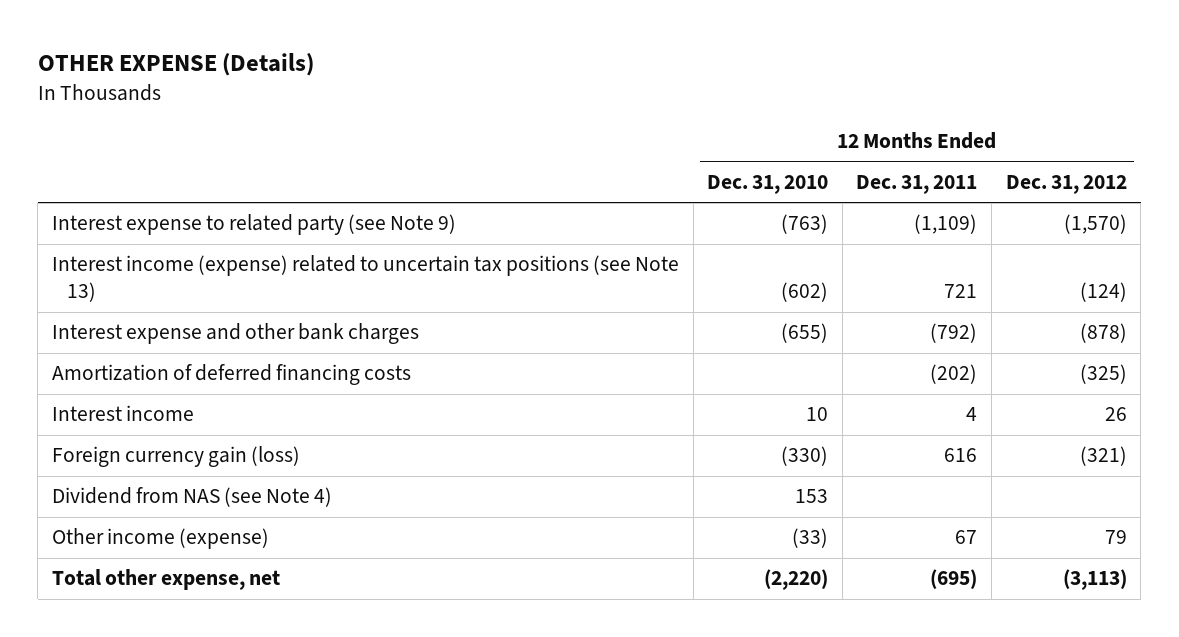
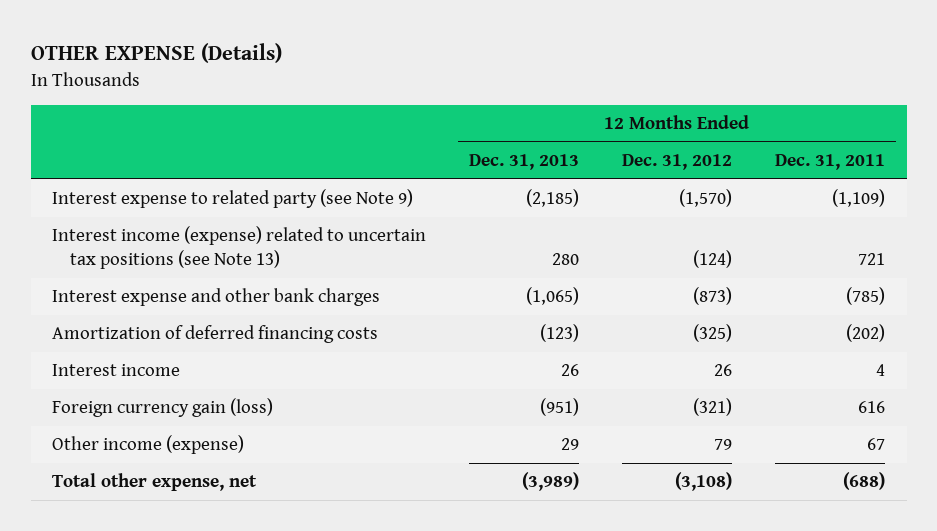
- | 12 Months Ended Dec. 31, 2010 | 12 Months Ended Dec. 31, 2011 | 12 Months Ended Dec. 31, 2012
+ | 12 Months Ended Dec. 31, 2013 | 12 Months Ended Dec. 31, 2012 | 12 Months Ended Dec. 31, 2011
- Interest expense and other bank charges | (655) | (792) | (878)
+ Interest expense and other bank charges | (1,065) | (873) | (785)
- Dividend from NAS (see Note 4) | 153 | |
- Total other expense, net | (2,220) | (695) | (3,113)
+ Total other expense, net | (3,989) | (3,108) | (688)

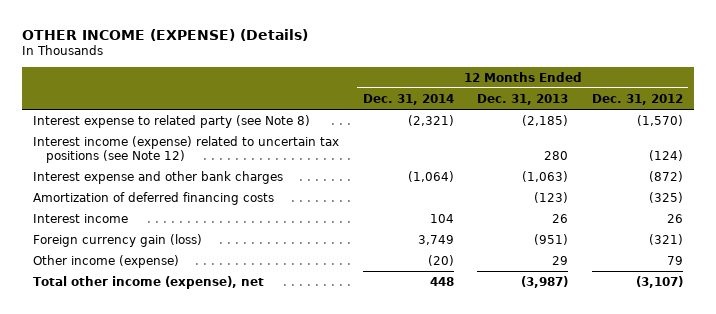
- OTHER EXPENSE (Details)
+ OTHER INCOME (EXPENSE) (Details)
- | 12 Months Ended Dec. 31, 2013 | 12 Months Ended Dec. 31, 2012 | 12 Months Ended Dec. 31, 2011
+ | 12 Months Ended Dec. 31, 2014 | 12 Months Ended Dec. 31, 2013 | 12 Months Ended Dec. 31, 2012
- Interest expense to related party (see Note 9) | (2,185) | (1,570) | (1,109)
- Interest income (expense) related to uncertain tax positions (see Note 13) | 280 | (124) | 721
- Interest expense and other bank charges | (1,065) | (873) | (785)
+ Interest expense to related party (see Note 8) | (2,321) | (2,185) | (1,570)
+ Interest income (expense) related to uncertain tax positions (see Note 12) | | 280 | (124)
+ Interest expense and other bank charges | (1,064) | (1,063) | (872)
- Total other expense, net | (3,989) | (3,108) | (688)
+ Total other income (expense), net | 448 | (3,987) | (3,107)

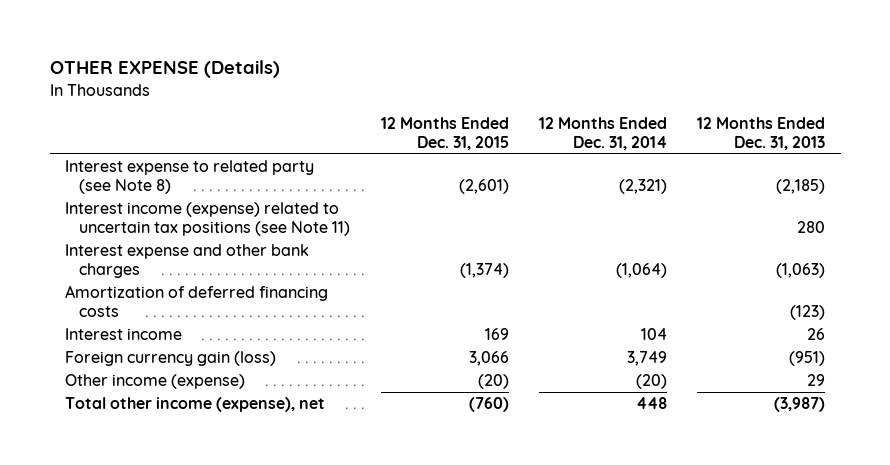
- OTHER INCOME (EXPENSE) (Details)
+ OTHER EXPENSE (Details)
- | 12 Months Ended Dec. 31, 2014 | 12 Months Ended Dec. 31, 2013 | 12 Months Ended Dec. 31, 2012
+ | 12 Months Ended Dec. 31, 2015 | 12 Months Ended Dec. 31, 2014 | 12 Months Ended Dec. 31, 2013
- Interest income (expense) related to uncertain tax positions (see Note 12) | | 280 | (124)
+ Interest income (expense) related to uncertain tax positions (see Note 11) | | | 280

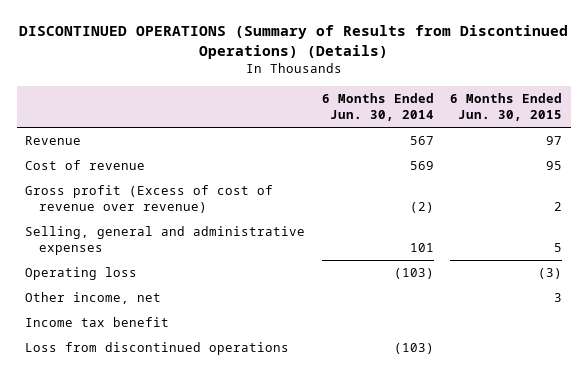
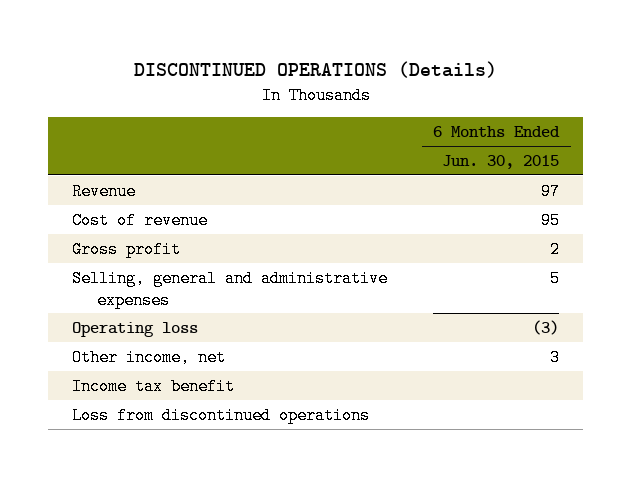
- DISCONTINUED OPERATIONS (Summary of Results from Discontinued Operations) (Details)
+ DISCONTINUED OPERATIONS (Details)
- | 6 Months Ended Jun. 30, 2014 | 6 Months Ended Jun. 30, 2015
+ | 6 Months Ended Jun. 30, 2015
- Gross profit (Excess of cost of revenue over revenue) | (2) | 2
+ Gross profit | 2

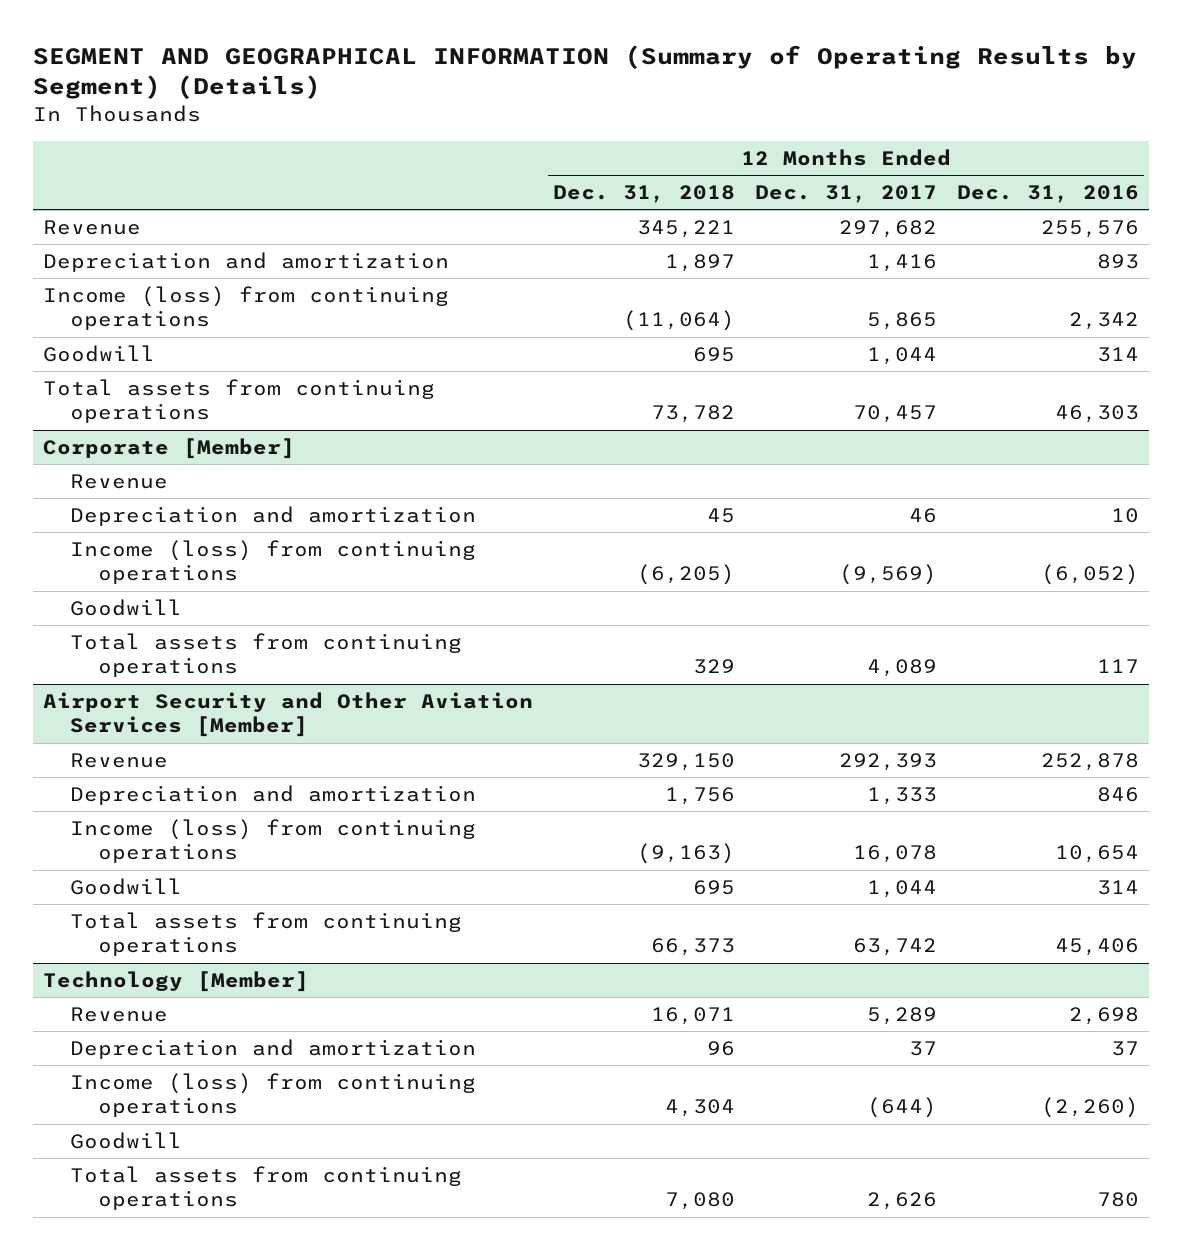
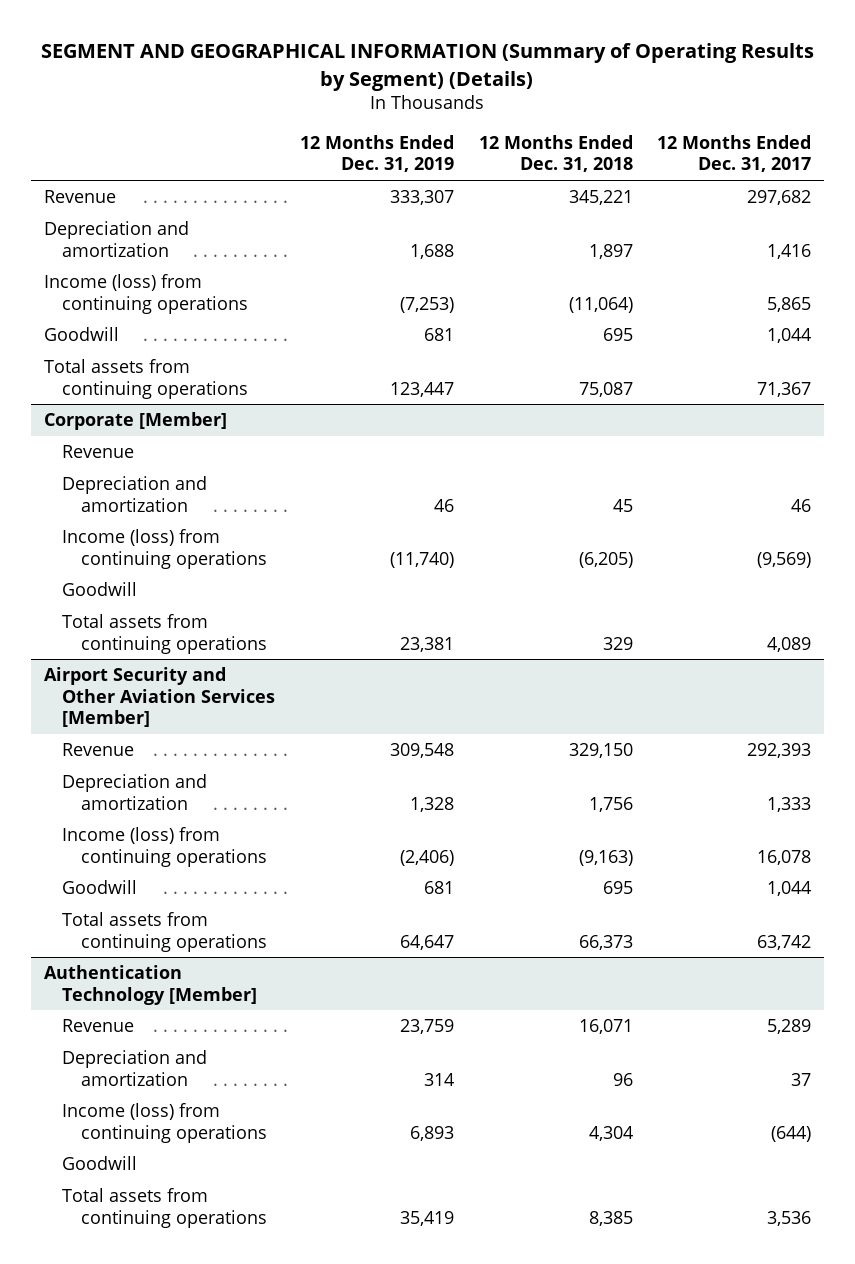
- | 12 Months Ended Dec. 31, 2018 | 12 Months Ended Dec. 31, 2017 | 12 Months Ended Dec. 31, 2016
+ | 12 Months Ended Dec. 31, 2019 | 12 Months Ended Dec. 31, 2018 | 12 Months Ended Dec. 31, 2017
- Total assets from continuing operations | 73,782 | 70,457 | 46,303
+ Total assets from continuing operations | 123,447 | 75,087 | 71,367
- Technology [Member]
+ Authentication Technology [Member]
- Total assets from continuing operations | 7,080 | 2,626 | 780
+ Total assets from continuing operations | 35,419 | 8,385 | 3,536

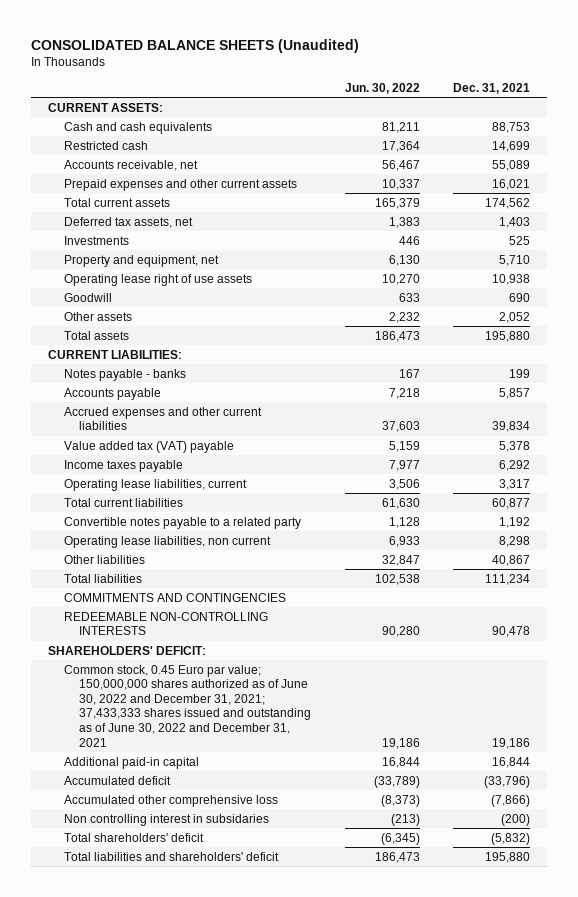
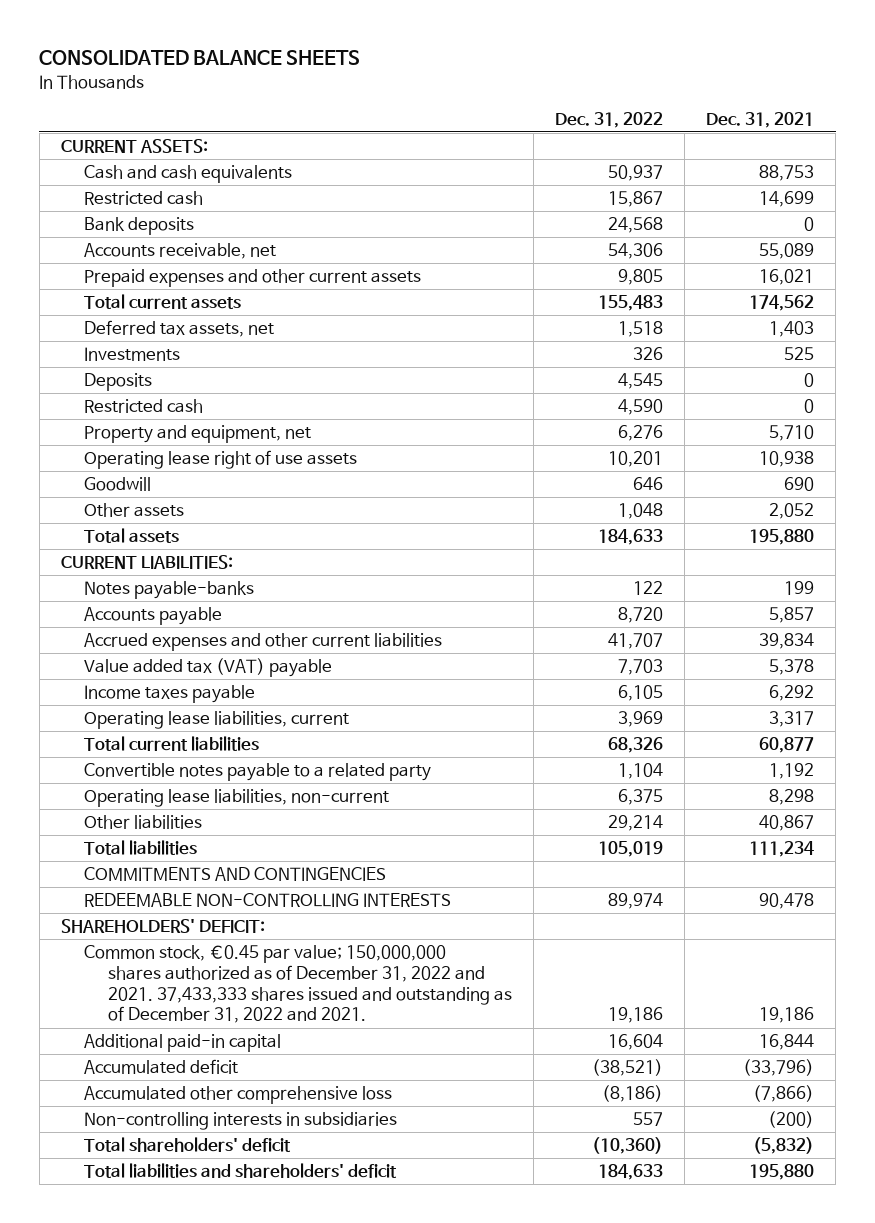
- CONSOLIDATED BALANCE SHEETS (Unaudited)
+ CONSOLIDATED BALANCE SHEETS
- | Jun. 30, 2022 | Dec. 31, 2021
+ | Dec. 31, 2022 | Dec. 31, 2021
+ Bank deposits | 24,568 | 0
+ Deposits | 4,545 | 0
+ Restricted cash | 4,590 | 0
- Notes payable - banks | 167 | 199
+ Notes payable-banks | 122 | 199
- Operating lease liabilities, non current | 6,933 | 8,298
+ Operating lease liabilities, non-current | 6,375 | 8,298
- Common stock, 0.45 Euro par value; 150,000,000 shares authorized as of June 30, 2022 and December 31, 2021; 37,433,333 shares issued and outstanding as of June 30, 2022 and December 31, 2021 | 19,186 | 19,186
+ Common stock, €0.45 par value; 150,000,000 shares authorized as of December 31, 2022 and 2021. 37,433,333 shares issued and outstanding as of December 31, 2022 and 2021. | 19,186 | 19,186
- Non controlling interest in subsidaries | (213) | (200)
+ Non-controlling interests in subsidiaries | 557 | (200)

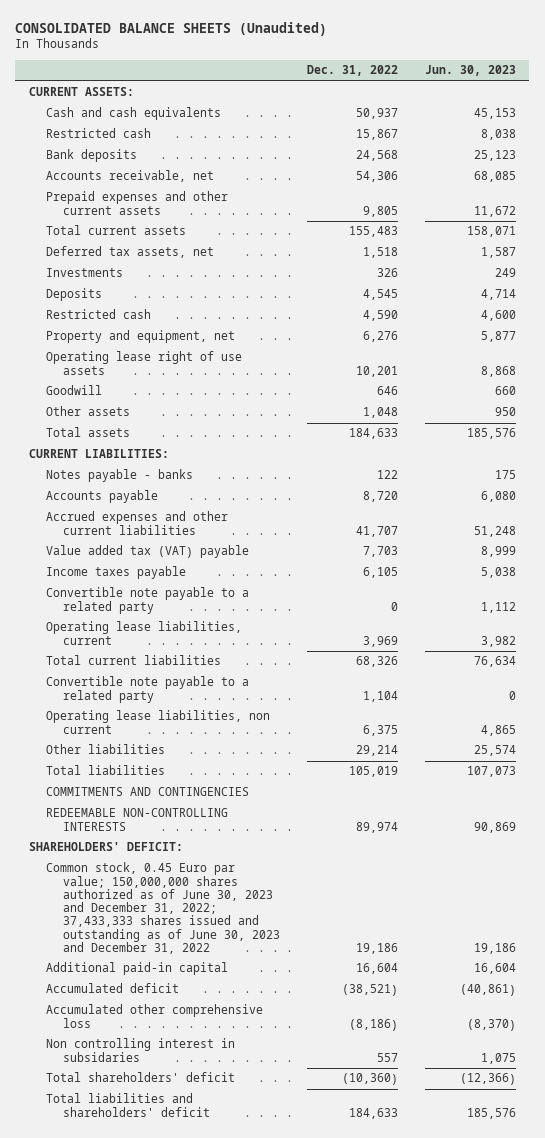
- CONSOLIDATED BALANCE SHEETS
+ CONSOLIDATED BALANCE SHEETS (Unaudited)
- | Dec. 31, 2022 | Dec. 31, 2021
+ | Dec. 31, 2022 | Jun. 30, 2023
- Notes payable-banks | 122 | 199
+ Notes payable - banks | 122 | 175
+ Convertible note payable to a related party | 0 | 1,112
- Convertible notes payable to a related party | 1,104 | 1,192
- Operating lease liabilities, non-current | 6,375 | 8,298
+ Convertible note payable to a related party | 1,104 | 0
+ Operating lease liabilities, non current | 6,375 | 4,865
- Common stock, €0.45 par value; 150,000,000 shares authorized as of December 31, 2022 and 2021. 37,433,333 shares issued and outstanding as of December 31, 2022 and 2021. | 19,186 | 19,186
+ Common stock, 0.45 Euro par value; 150,000,000 shares authorized as of June 30, 2023 and December 31, 2022; 37,433,333 shares issued and outstanding as of June 30, 2023 and December 31, 2022 | 19,186 | 19,186
- Non-controlling interests in subsidiaries | 557 | (200)
+ Non controlling interest in subsidaries | 557 | 1,075

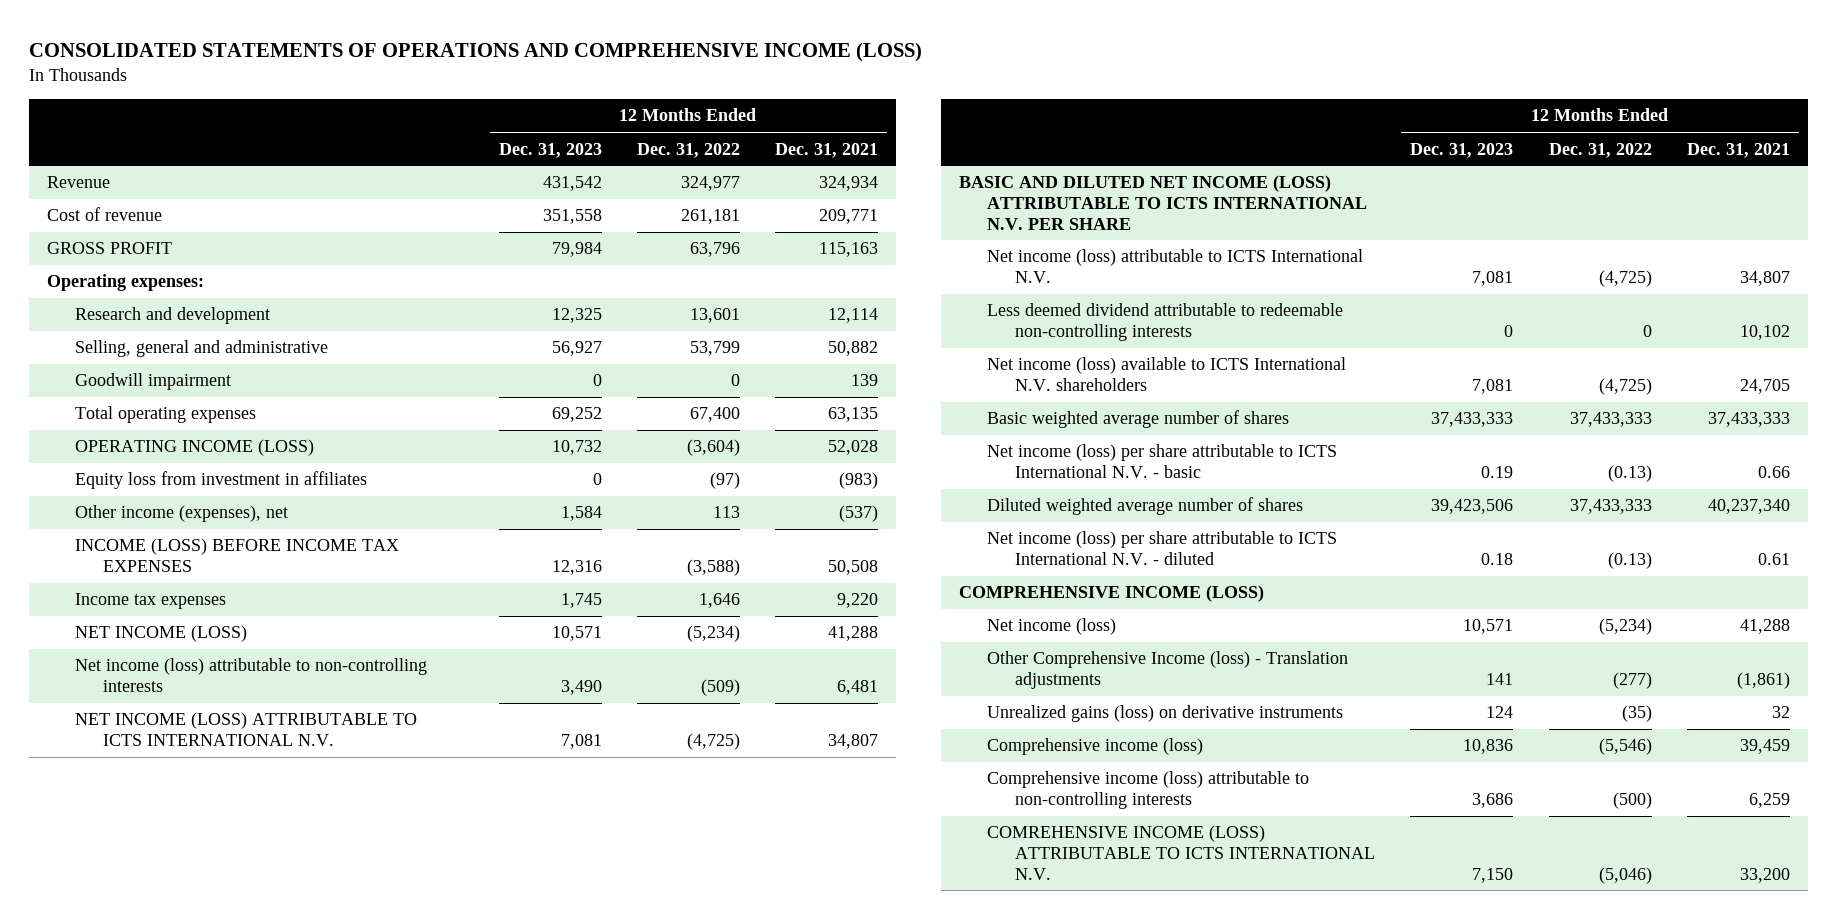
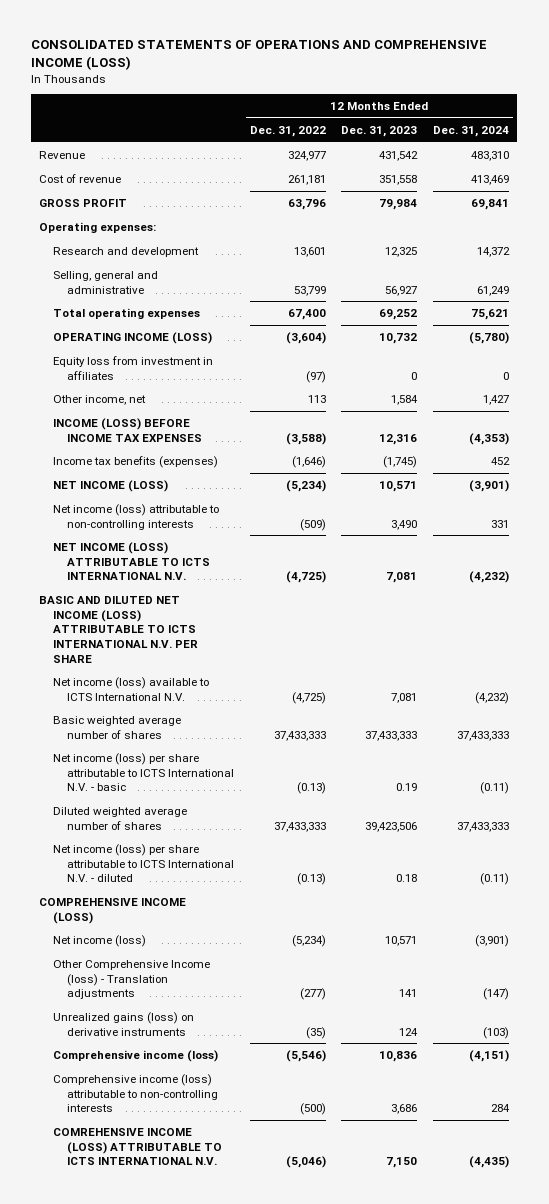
- | 12 Months Ended Dec. 31, 2023 | 12 Months Ended Dec. 31, 2022 | 12 Months Ended Dec. 31, 2021
+ | 12 Months Ended Dec. 31, 2022 | 12 Months Ended Dec. 31, 2023 | 12 Months Ended Dec. 31, 2024
- Goodwill impairment | 0 | 0 | 139
- Other income (expenses), net | 1,584 | 113 | (537)
+ Other income, net | 113 | 1,584 | 1,427
- Income tax expenses | 1,745 | 1,646 | 9,220
+ Income tax benefits (expenses) | (1,646) | (1,745) | 452
- Net income (loss) attributable to ICTS International N.V. | 7,081 | (4,725) | 34,807
- Less deemed dividend attributable to redeemable non-controlling interests | 0 | 0 | 10,102
- Net income (loss) available to ICTS International N.V. shareholders | 7,081 | (4,725) | 24,705
+ Net income (loss) available to ICTS International N.V. | (4,725) | 7,081 | (4,232)

